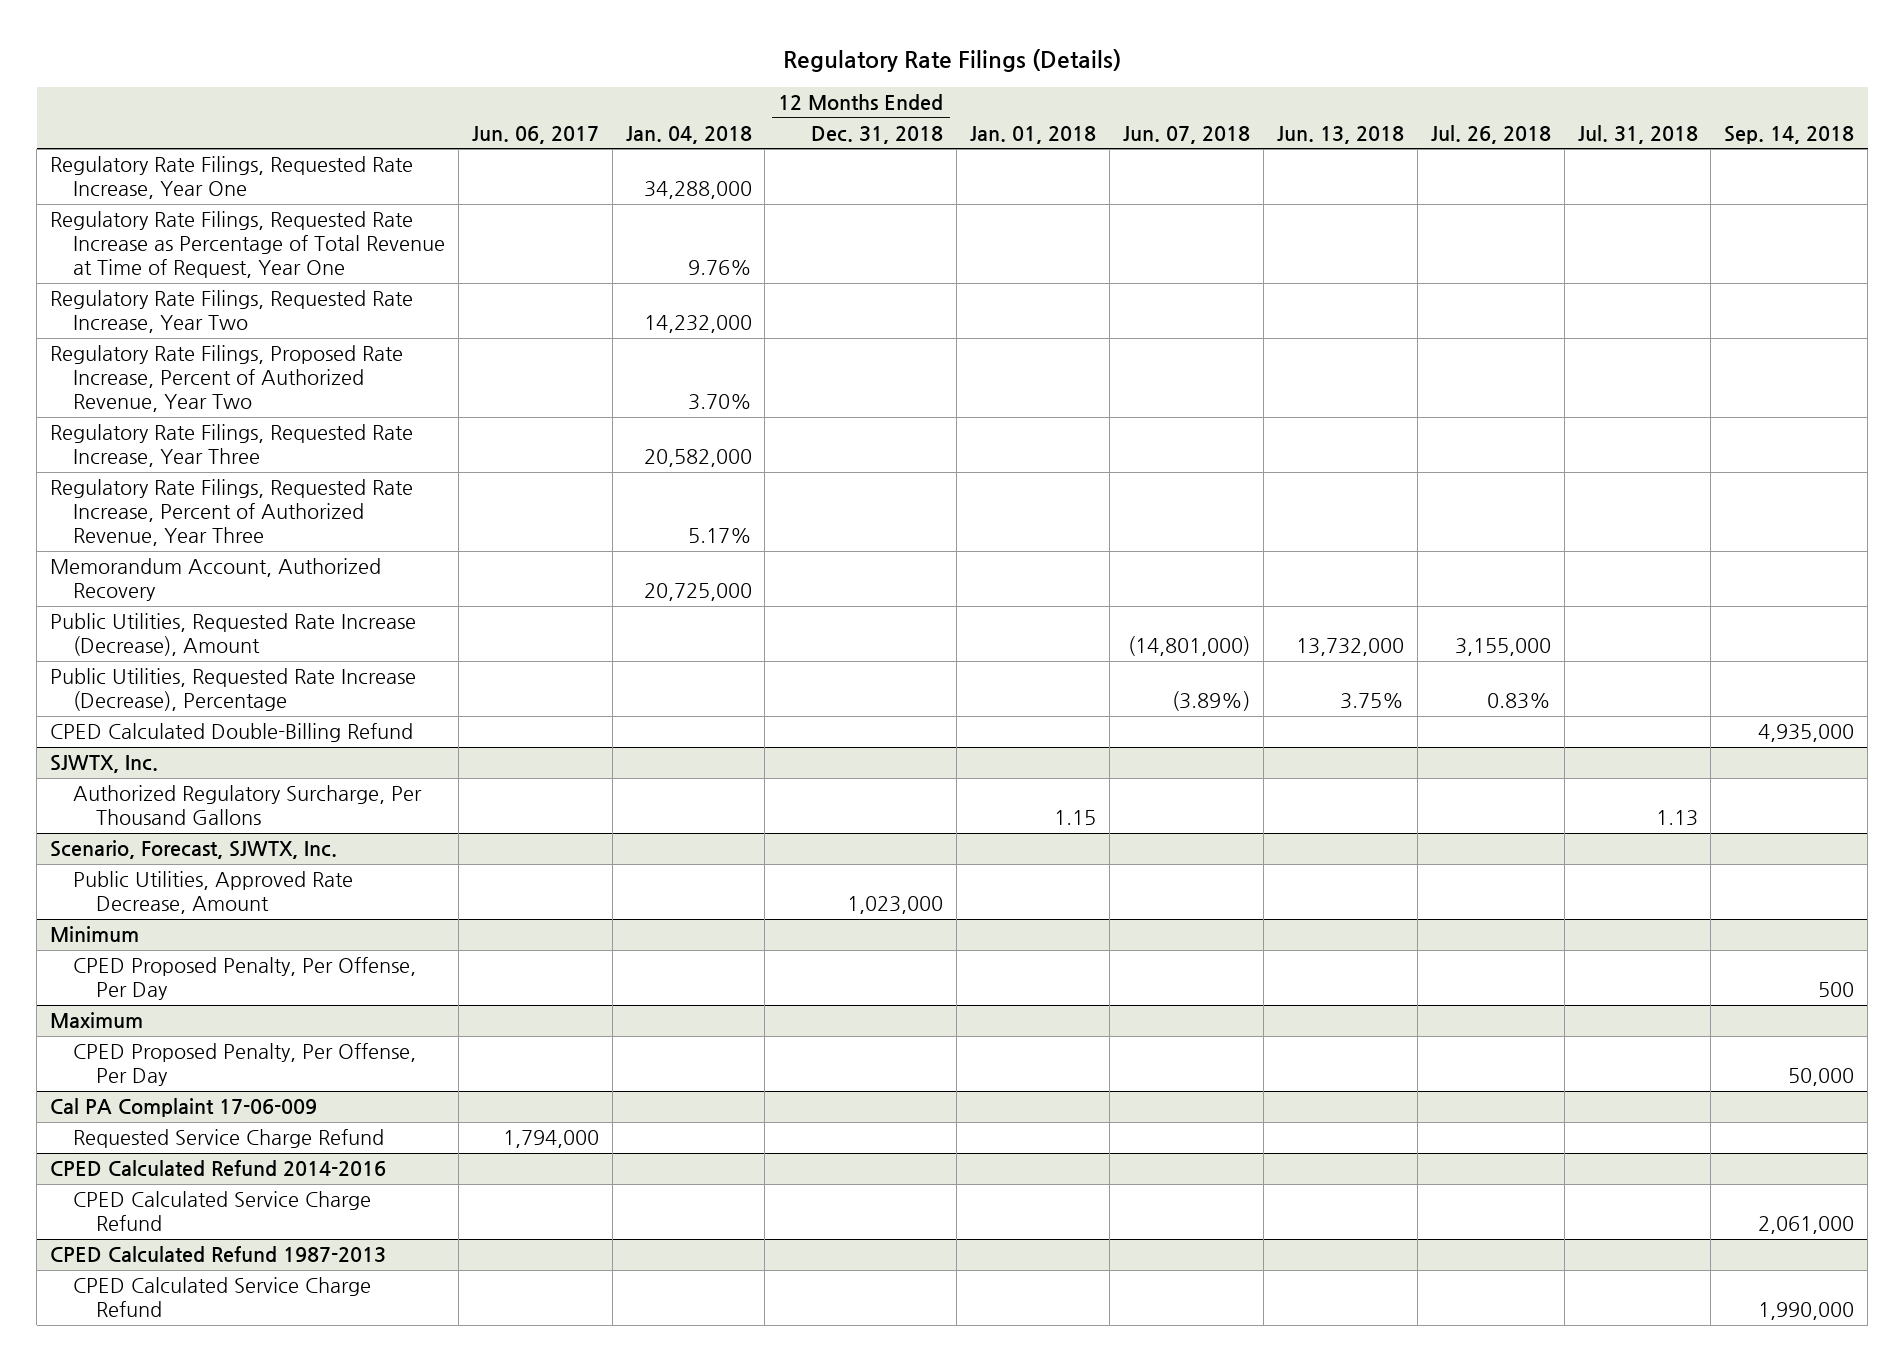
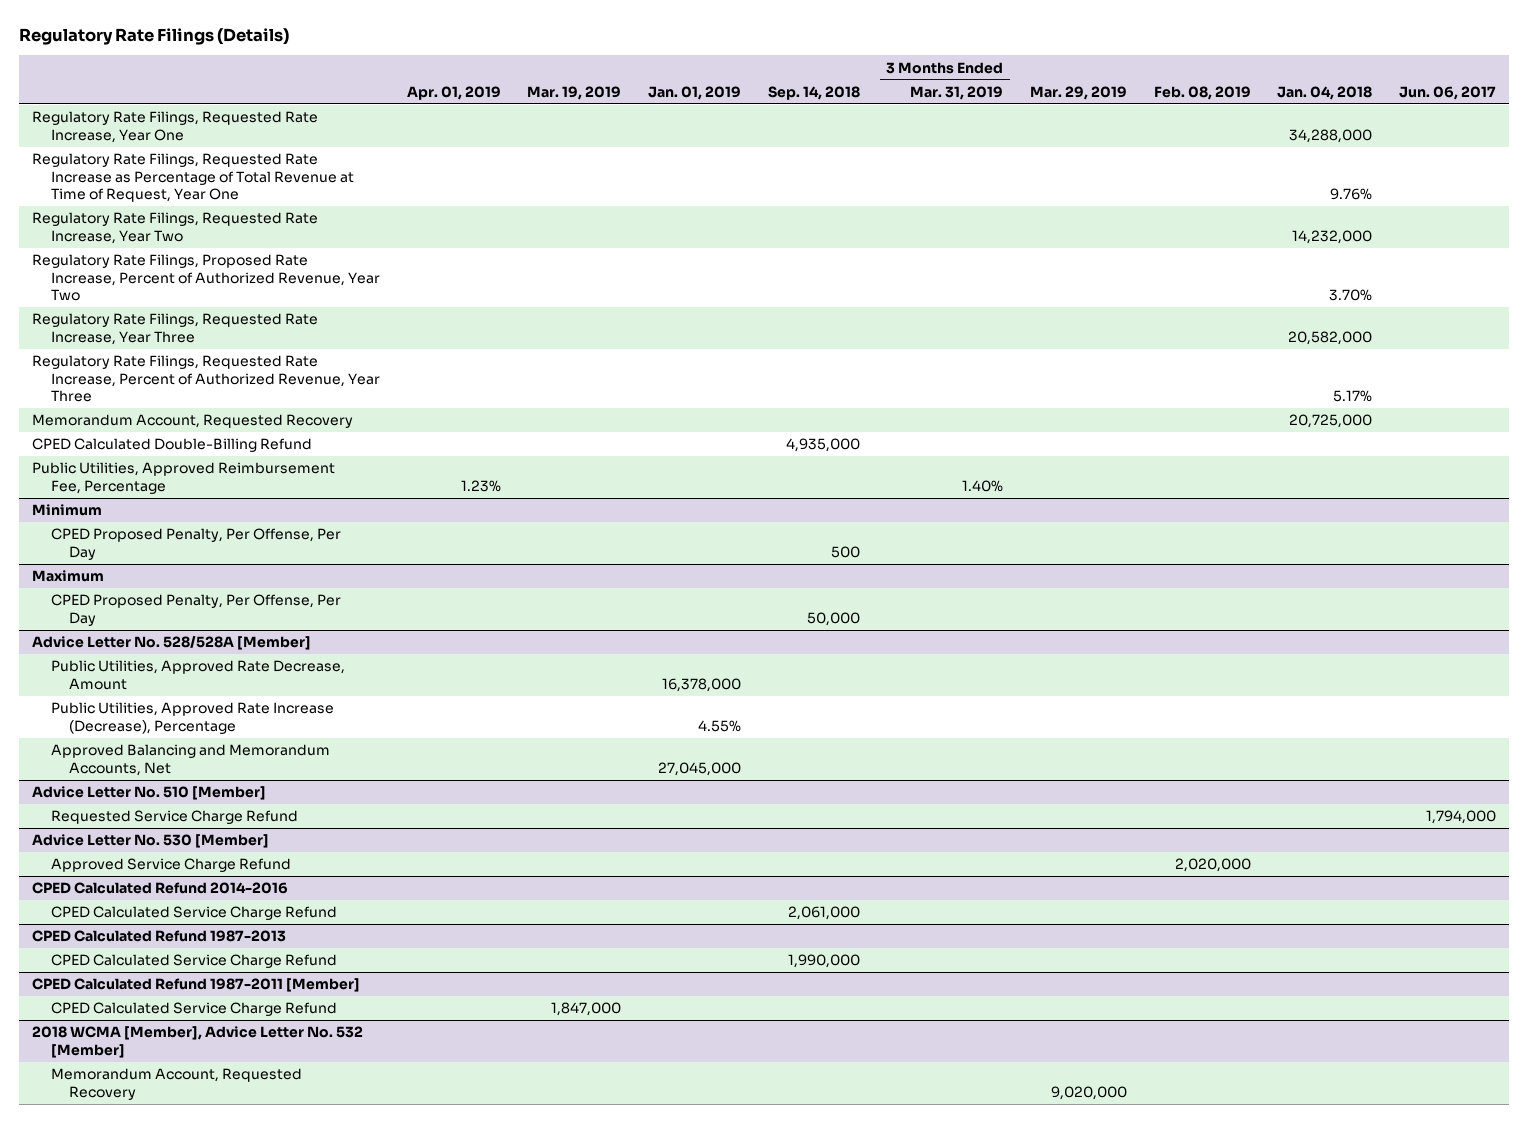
- | Jun. 06, 2017 | Jan. 04, 2018 | 12 Months Ended Dec. 31, 2018 | Jan. 01, 2018 | Jun. 07, 2018 | Jun. 13, 2018 | Jul. 26, 2018 | Jul. 31, 2018 | Sep. 14, 2018
+ | Apr. 01, 2019 | Mar. 19, 2019 | Jan. 01, 2019 | Sep. 14, 2018 | 3 Months Ended Mar. 31, 2019 | Mar. 29, 2019 | Feb. 08, 2019 | Jan. 04, 2018 | Jun. 06, 2017
- Memorandum Account, Authorized Recovery | | 20,725,000 | | | | | | |
- Public Utilities, Requested Rate Increase (Decrease), Amount | | | | | (14,801,000) | 13,732,000 | 3,155,000 | |
- Public Utilities, Requested Rate Increase (Decrease), Percentage | | | | | (3.89%) | 3.75% | 0.83% | |
+ Memorandum Account, Requested Recovery | | | | | | | | 20,725,000 |
- SJWTX, Inc.
- Authorized Regulatory Surcharge, Per Thousand Gallons | | | | 1.15 | | | | 1.13 |
- Scenario, Forecast, SJWTX, Inc.
- Public Utilities, Approved Rate Decrease, Amount | | | 1,023,000 | | | | | |
+ Public Utilities, Approved Reimbursement Fee, Percentage | 1.23% | | | | 1.40% | | | |
- Cal PA Complaint 17-06-009
+ Advice Letter No. 528/528A [Member]
+ Public Utilities, Approved Rate Decrease, Amount | | | 16,378,000 | | | | | |
+ Public Utilities, Approved Rate Increase (Decrease), Percentage | | | 4.55% | | | | | |
+ Approved Balancing and Memorandum Accounts, Net | | | 27,045,000 | | | | | |
+ Advice Letter No. 510 [Member]
+ Advice Letter No. 530 [Member]
+ Approved Service Charge Refund | | | | | | | 2,020,000 | |
+ CPED Calculated Refund 1987-2011 [Member]
+ CPED Calculated Service Charge Refund | | 1,847,000 | | | | | | |
+ 2018 WCMA [Member], Advice Letter No. 532 [Member]
+ Memorandum Account, Requested Recovery | | | | | | 9,020,000 | | |

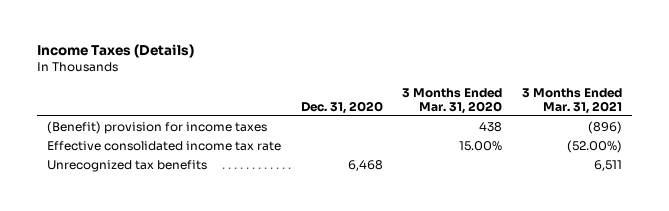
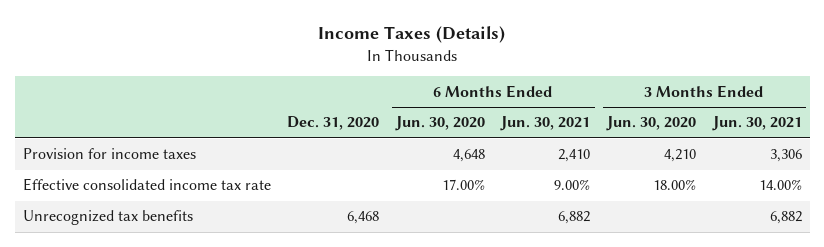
- | Dec. 31, 2020 | 3 Months Ended Mar. 31, 2020 | 3 Months Ended Mar. 31, 2021
+ | Dec. 31, 2020 | 6 Months Ended Jun. 30, 2020 | 6 Months Ended Jun. 30, 2021 | 3 Months Ended Jun. 30, 2020 | 3 Months Ended Jun. 30, 2021
- (Benefit) provision for income taxes | | 438 | (896)
+ Provision for income taxes | | 4,648 | 2,410 | 4,210 | 3,306

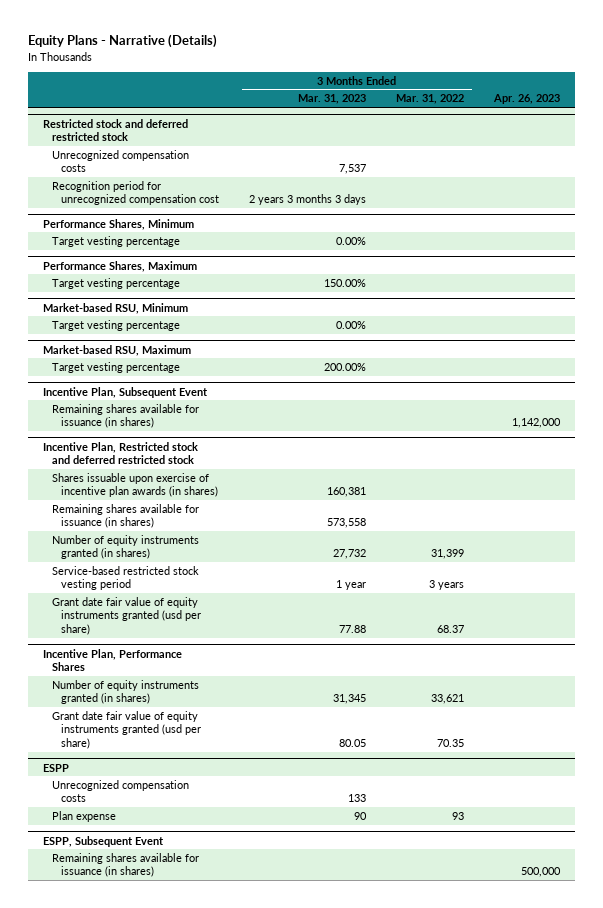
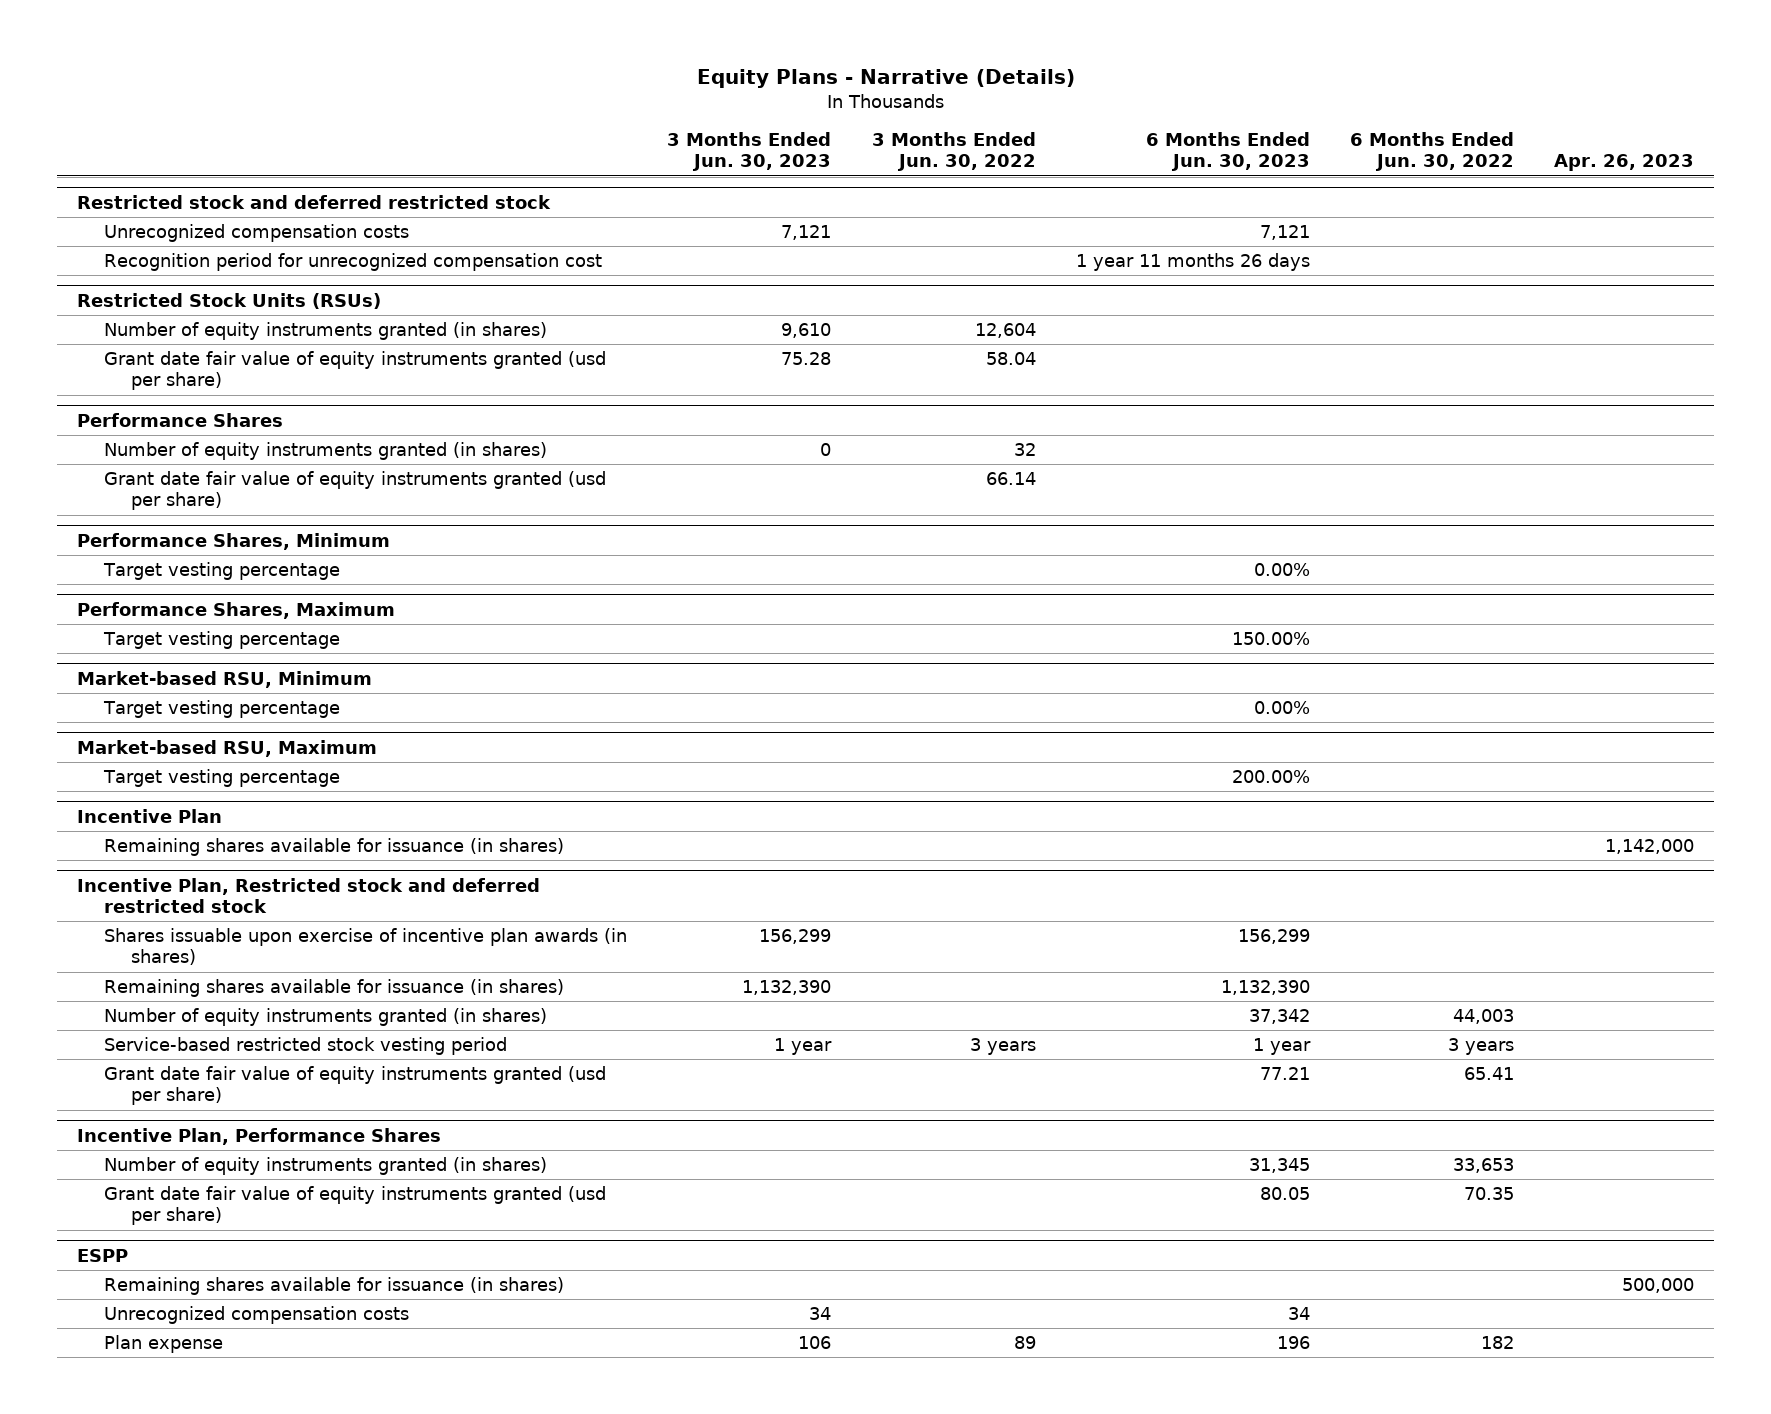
- | 3 Months Ended Mar. 31, 2023 | 3 Months Ended Mar. 31, 2022 | Apr. 26, 2023
+ | 3 Months Ended Jun. 30, 2023 | 3 Months Ended Jun. 30, 2022 | 6 Months Ended Jun. 30, 2023 | 6 Months Ended Jun. 30, 2022 | Apr. 26, 2023
+ Restricted Stock Units (RSUs)
+ Number of equity instruments granted (in shares) | 9,610 | 12,604 | | |
+ Grant date fair value of equity instruments granted (usd per share) | 75.28 | 58.04 | | |
+ Performance Shares
+ Number of equity instruments granted (in shares) | 0 | 32 | | |
+ Grant date fair value of equity instruments granted (usd per share) | | 66.14 | | |
- Incentive Plan, Subsequent Event
+ Incentive Plan
@ ESPP
+ Remaining shares available for issuance (in shares) | | | | | 500,000
- ESPP, Subsequent Event
- Remaining shares available for issuance (in shares) | | | 500,000

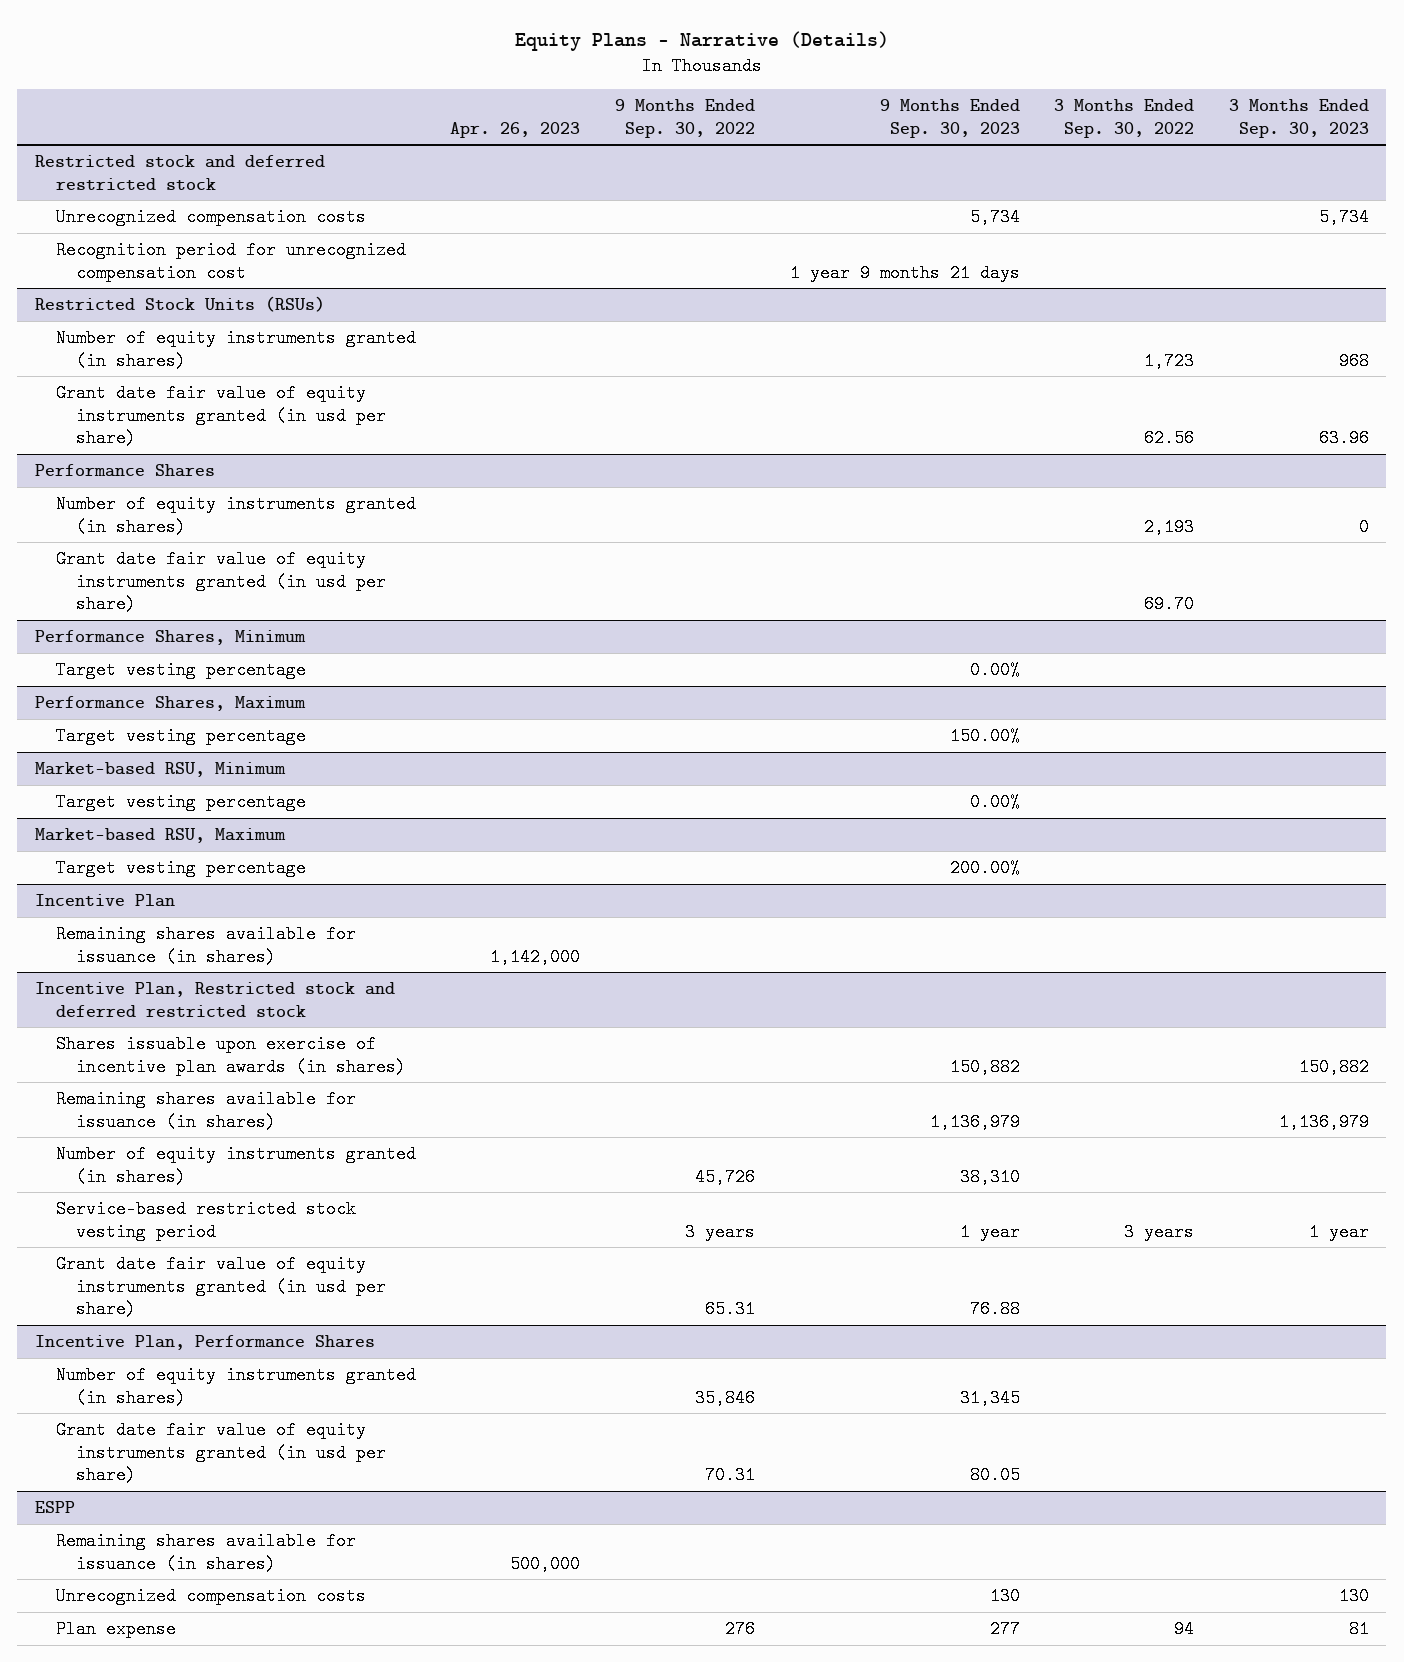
- | 3 Months Ended Jun. 30, 2023 | 3 Months Ended Jun. 30, 2022 | 6 Months Ended Jun. 30, 2023 | 6 Months Ended Jun. 30, 2022 | Apr. 26, 2023
+ | Apr. 26, 2023 | 9 Months Ended Sep. 30, 2022 | 9 Months Ended Sep. 30, 2023 | 3 Months Ended Sep. 30, 2022 | 3 Months Ended Sep. 30, 2023
@ Restricted Stock Units (RSUs)
- Grant date fair value of equity instruments granted (usd per share) | 75.28 | 58.04 | | |
+ Grant date fair value of equity instruments granted (in usd per share) | | | | 62.56 | 63.96
@ Performance Shares
- Grant date fair value of equity instruments granted (usd per share) | | 66.14 | | |
+ Grant date fair value of equity instruments granted (in usd per share) | | | | 69.70 |
@ Incentive Plan, Restricted stock and deferred restricted stock
- Grant date fair value of equity instruments granted (usd per share) | | | 77.21 | 65.41 |
+ Grant date fair value of equity instruments granted (in usd per share) | | 65.31 | 76.88 | |
@ Incentive Plan, Performance Shares
- Grant date fair value of equity instruments granted (usd per share) | | | 80.05 | 70.35 |
+ Grant date fair value of equity instruments granted (in usd per share) | | 70.31 | 80.05 | |

